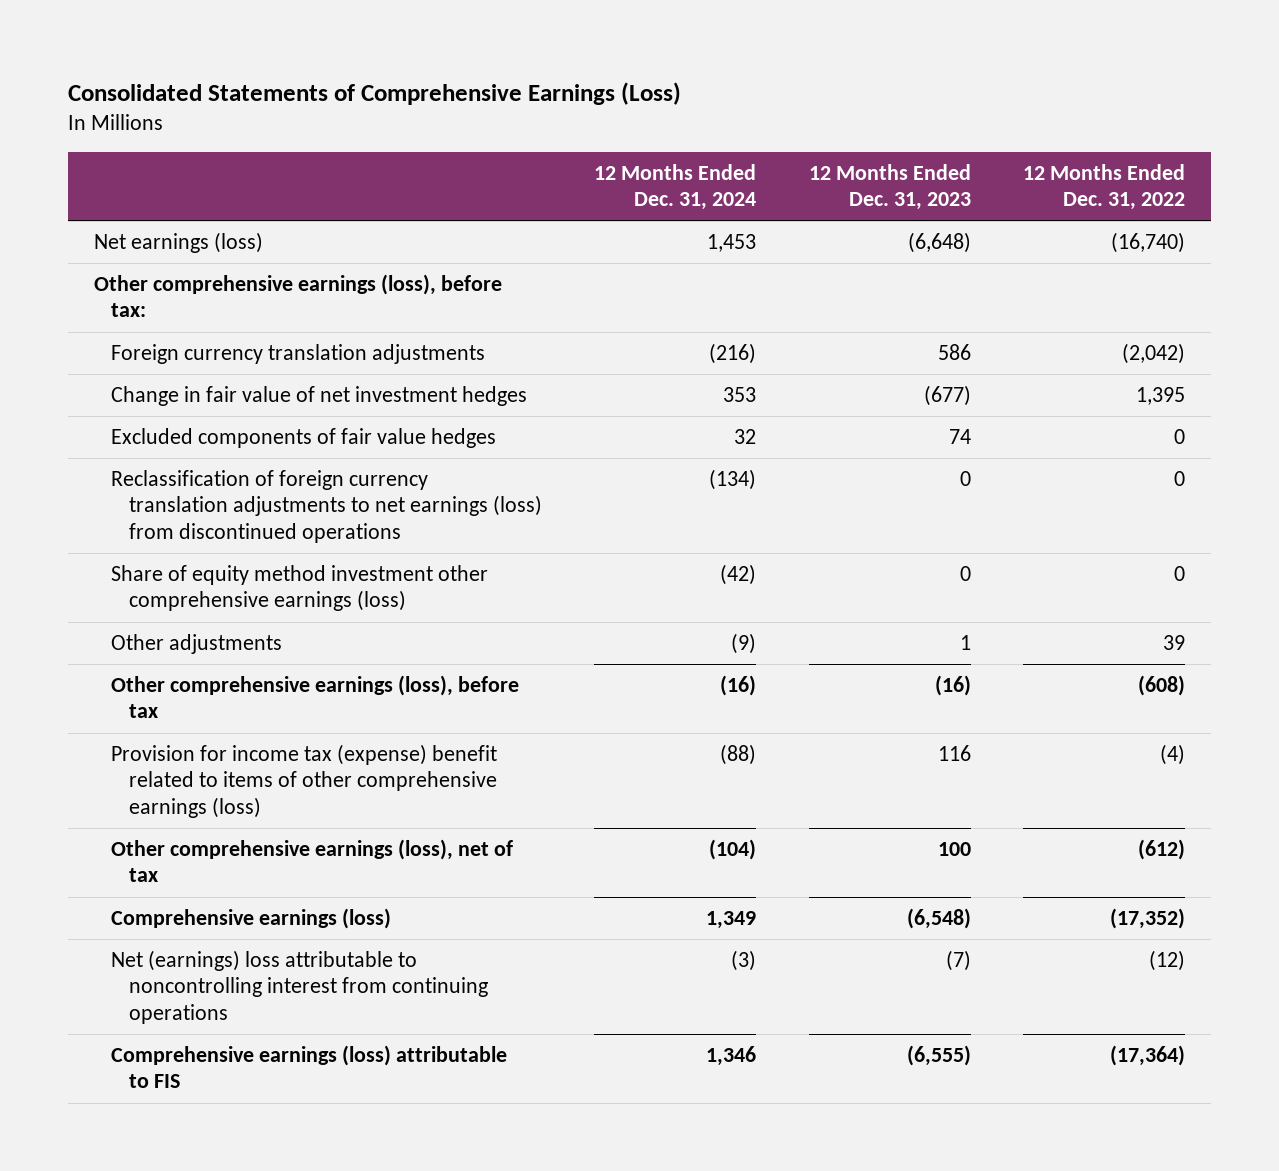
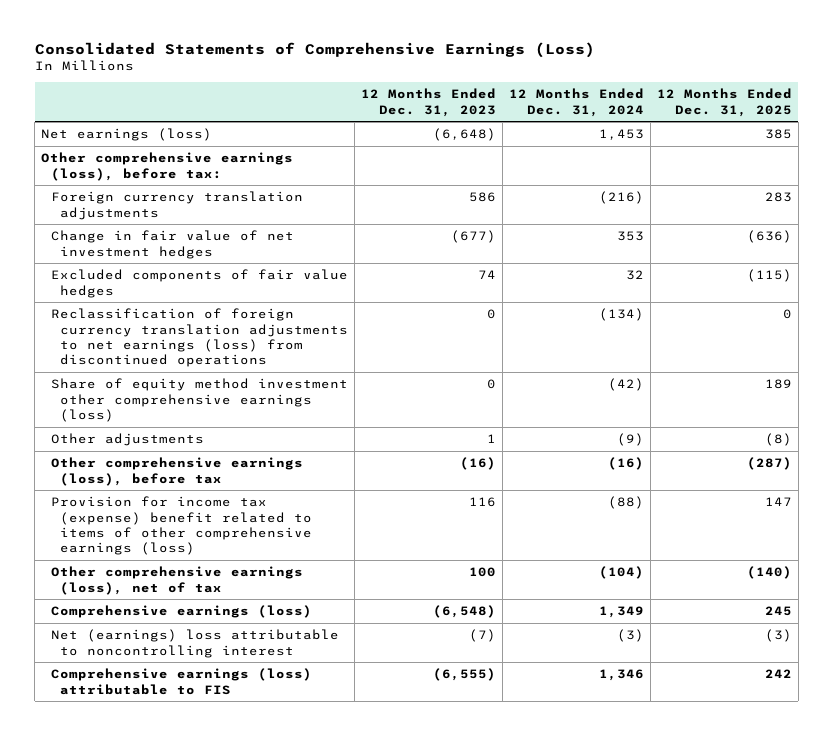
- | 12 Months Ended Dec. 31, 2024 | 12 Months Ended Dec. 31, 2023 | 12 Months Ended Dec. 31, 2022
+ | 12 Months Ended Dec. 31, 2023 | 12 Months Ended Dec. 31, 2024 | 12 Months Ended Dec. 31, 2025
- Net (earnings) loss attributable to noncontrolling interest from continuing operations | (3) | (7) | (12)
+ Net (earnings) loss attributable to noncontrolling interest | (7) | (3) | (3)

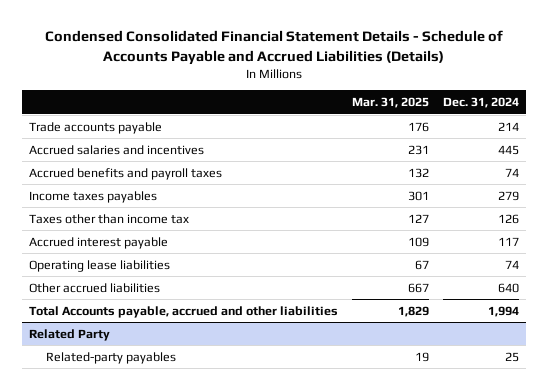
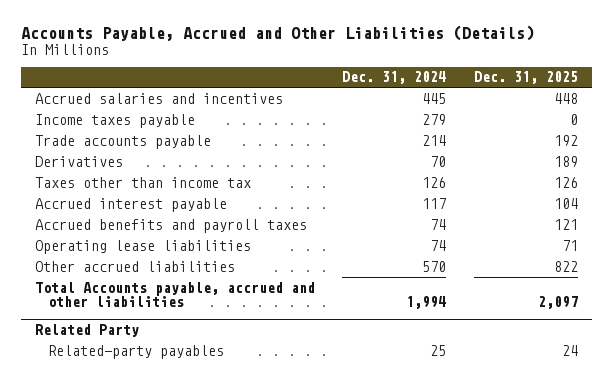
- Condensed Consolidated Financial Statement Details - Schedule of Accounts Payable and Accrued Liabilities (Details)
+ Accounts Payable, Accrued and Other Liabilities (Details)
- | Mar. 31, 2025 | Dec. 31, 2024
+ | Dec. 31, 2024 | Dec. 31, 2025
- Income taxes payables | 301 | 279
+ Income taxes payable | 279 | 0
moved down: Trade accounts payable | 214 | 192
+ Derivatives | 70 | 189
moved down: Accrued benefits and payroll taxes | 74 | 121
- Other accrued liabilities | 667 | 640
+ Other accrued liabilities | 570 | 822

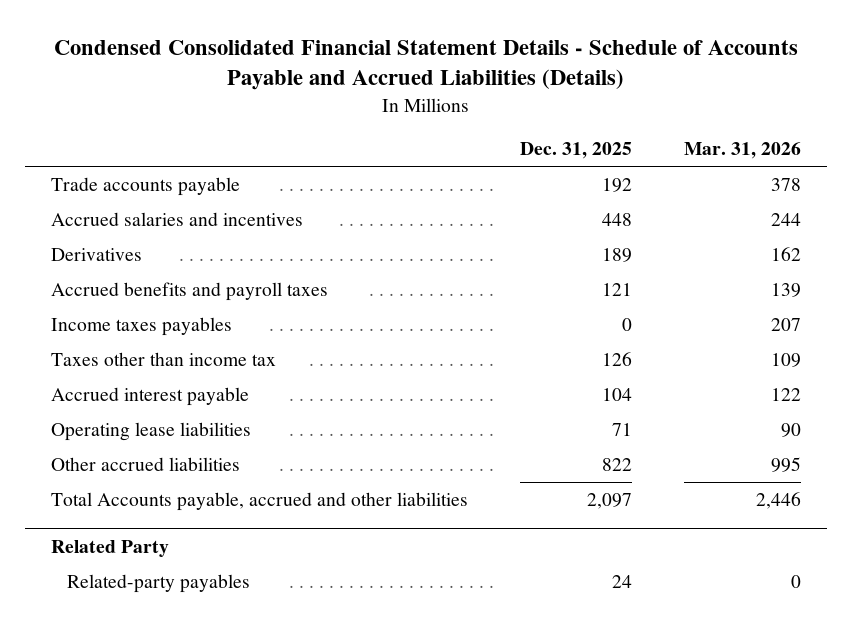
- Accounts Payable, Accrued and Other Liabilities (Details)
+ Condensed Consolidated Financial Statement Details - Schedule of Accounts Payable and Accrued Liabilities (Details)
- | Dec. 31, 2024 | Dec. 31, 2025
+ | Dec. 31, 2025 | Mar. 31, 2026
- Income taxes payable | 279 | 0
moved down: Accrued salaries and incentives | 448 | 244
moved up: Accrued benefits and payroll taxes | 121 | 139
+ Income taxes payables | 0 | 207

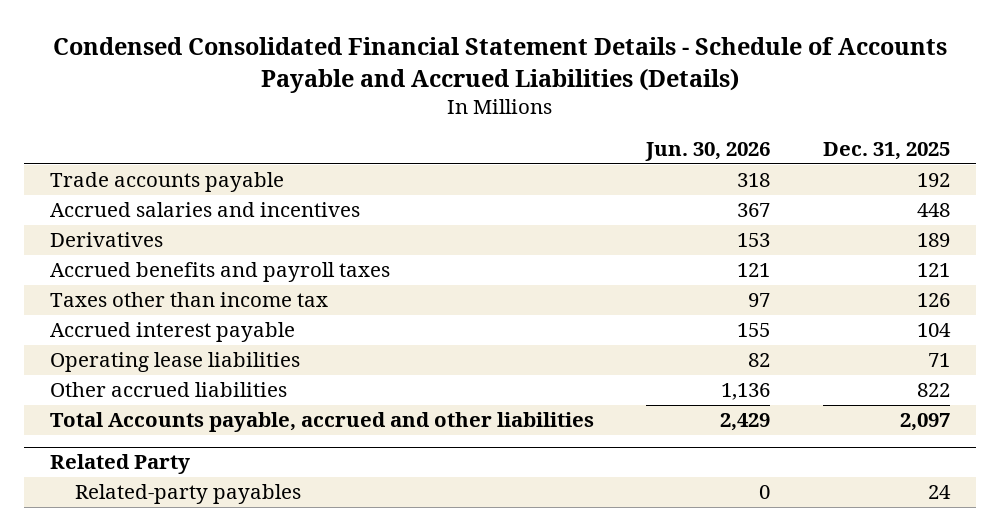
- | Dec. 31, 2025 | Mar. 31, 2026
+ | Jun. 30, 2026 | Dec. 31, 2025
- Income taxes payables | 0 | 207

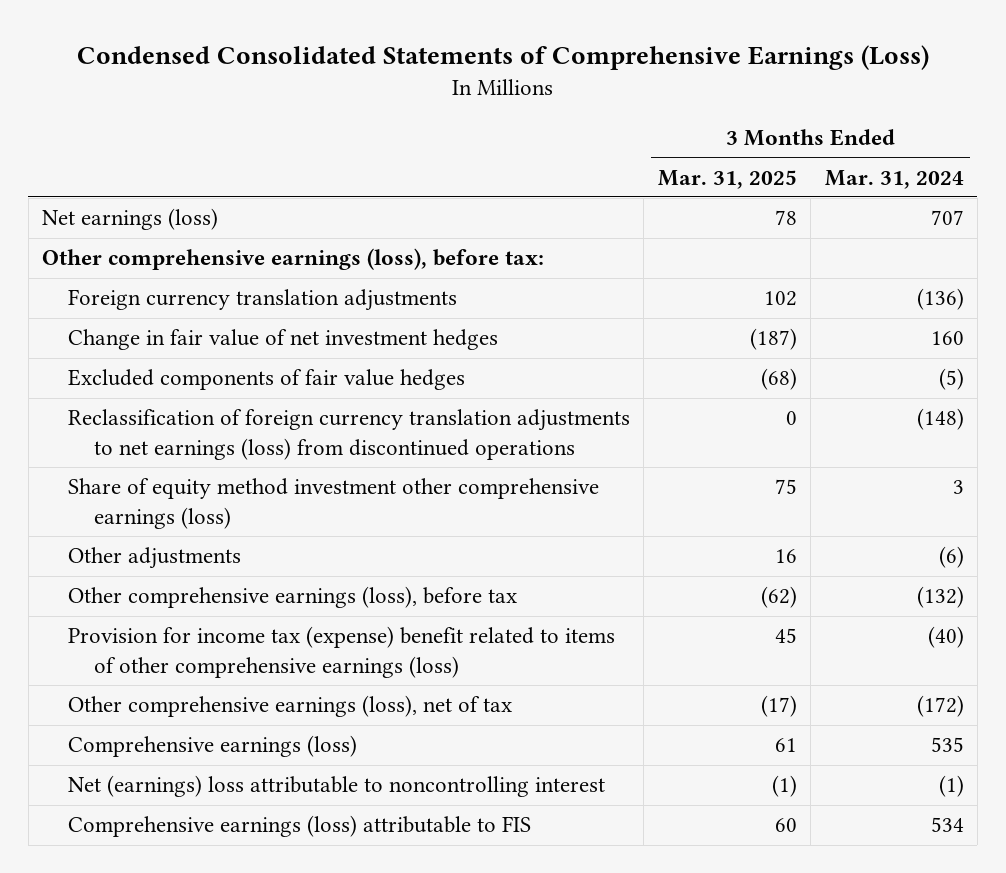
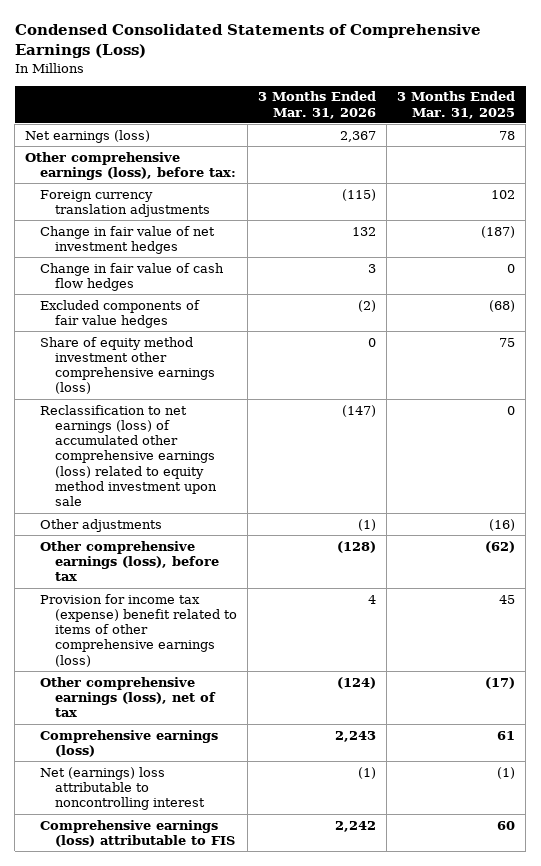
- | 3 Months Ended Mar. 31, 2025 | 3 Months Ended Mar. 31, 2024
+ | 3 Months Ended Mar. 31, 2026 | 3 Months Ended Mar. 31, 2025
+ Change in fair value of cash flow hedges | 3 | 0
- Reclassification of foreign currency translation adjustments to net earnings (loss) from discontinued operations | 0 | (148)
- Other adjustments | 16 | (6)
+ Reclassification to net earnings (loss) of accumulated other comprehensive earnings (loss) related to equity method investment upon sale | (147) | 0
+ Other adjustments | (1) | (16)

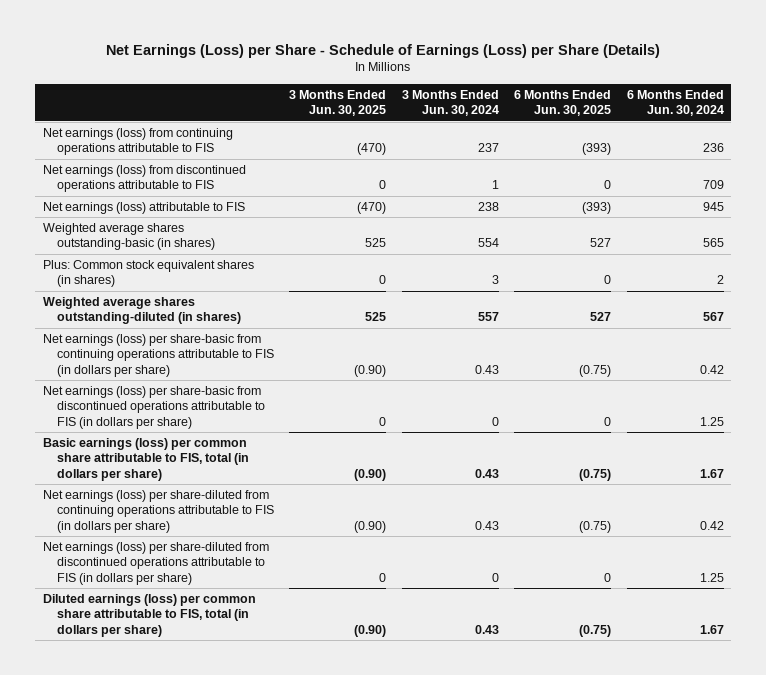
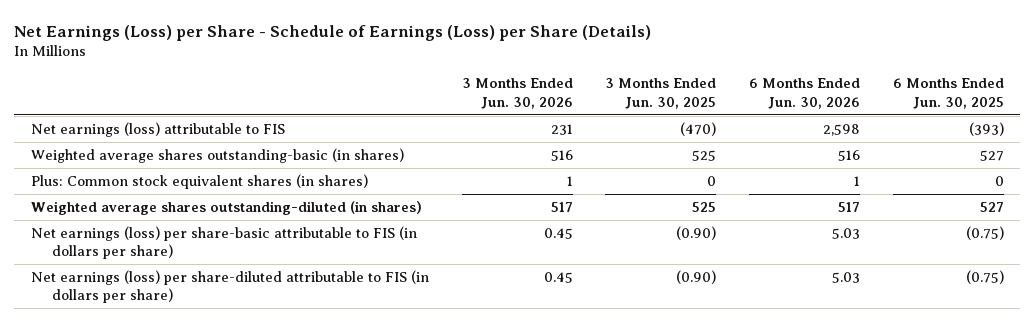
- | 3 Months Ended Jun. 30, 2025 | 3 Months Ended Jun. 30, 2024 | 6 Months Ended Jun. 30, 2025 | 6 Months Ended Jun. 30, 2024
+ | 3 Months Ended Jun. 30, 2026 | 3 Months Ended Jun. 30, 2025 | 6 Months Ended Jun. 30, 2026 | 6 Months Ended Jun. 30, 2025
- Net earnings (loss) from continuing operations attributable to FIS | (470) | 237 | (393) | 236
- Net earnings (loss) from discontinued operations attributable to FIS | 0 | 1 | 0 | 709
- Net earnings (loss) per share-basic from continuing operations attributable to FIS (in dollars per share) | (0.90) | 0.43 | (0.75) | 0.42
- Net earnings (loss) per share-basic from discontinued operations attributable to FIS (in dollars per share) | 0 | 0 | 0 | 1.25
- Basic earnings (loss) per common share attributable to FIS, total (in dollars per share) | (0.90) | 0.43 | (0.75) | 1.67
- Net earnings (loss) per share-diluted from continuing operations attributable to FIS (in dollars per share) | (0.90) | 0.43 | (0.75) | 0.42
- Net earnings (loss) per share-diluted from discontinued operations attributable to FIS (in dollars per share) | 0 | 0 | 0 | 1.25
- Diluted earnings (loss) per common share attributable to FIS, total (in dollars per share) | (0.90) | 0.43 | (0.75) | 1.67
+ Net earnings (loss) per share-basic attributable to FIS (in dollars per share) | 0.45 | (0.90) | 5.03 | (0.75)
+ Net earnings (loss) per share-diluted attributable to FIS (in dollars per share) | 0.45 | (0.90) | 5.03 | (0.75)

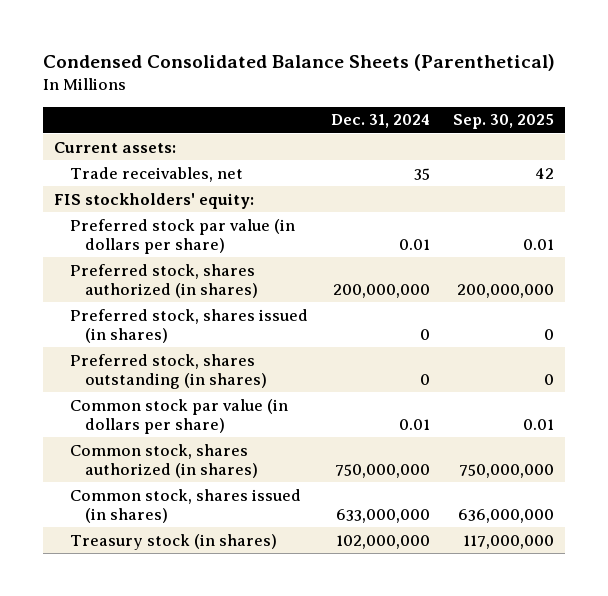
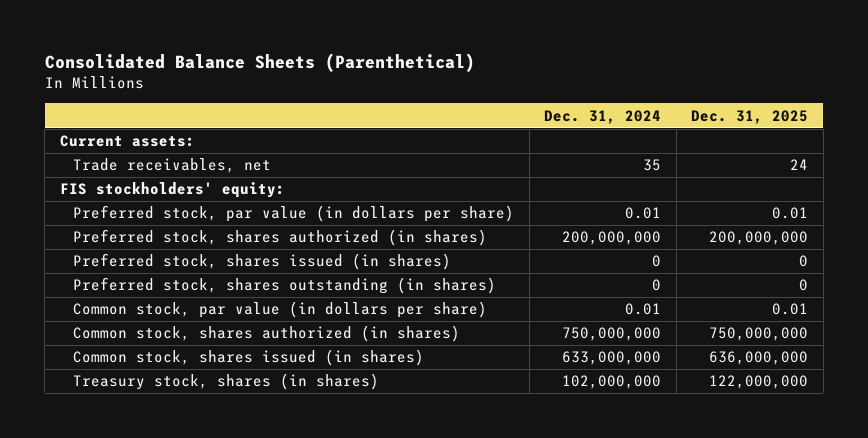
- Condensed Consolidated Balance Sheets (Parenthetical)
+ Consolidated Balance Sheets (Parenthetical)
- | Dec. 31, 2024 | Sep. 30, 2025
+ | Dec. 31, 2024 | Dec. 31, 2025
- Preferred stock par value (in dollars per share) | 0.01 | 0.01
+ Preferred stock, par value (in dollars per share) | 0.01 | 0.01
- Common stock par value (in dollars per share) | 0.01 | 0.01
+ Common stock, par value (in dollars per share) | 0.01 | 0.01
- Treasury stock (in shares) | 102,000,000 | 117,000,000
+ Treasury stock, shares (in shares) | 102,000,000 | 122,000,000

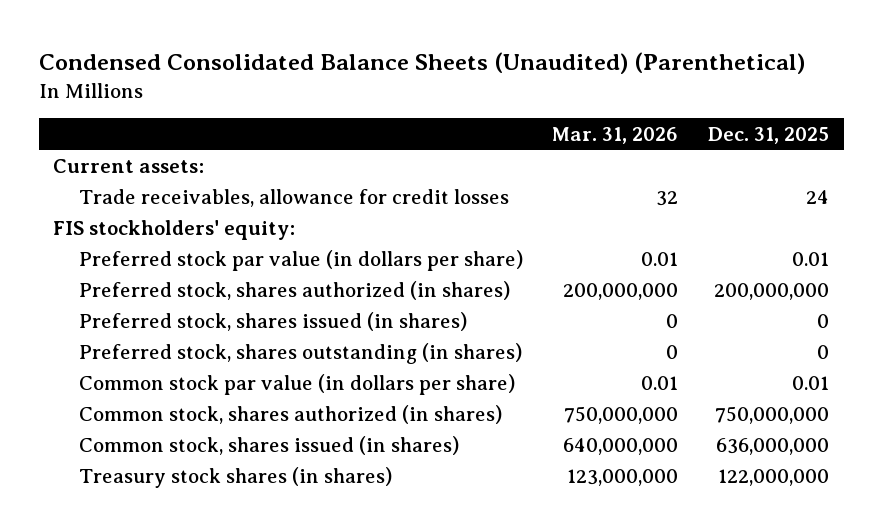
- Consolidated Balance Sheets (Parenthetical)
+ Condensed Consolidated Balance Sheets (Unaudited) (Parenthetical)
- | Dec. 31, 2024 | Dec. 31, 2025
+ | Mar. 31, 2026 | Dec. 31, 2025
- Trade receivables, net | 35 | 24
+ Trade receivables, allowance for credit losses | 32 | 24
- Preferred stock, par value (in dollars per share) | 0.01 | 0.01
+ Preferred stock par value (in dollars per share) | 0.01 | 0.01
- Common stock, par value (in dollars per share) | 0.01 | 0.01
+ Common stock par value (in dollars per share) | 0.01 | 0.01
- Treasury stock, shares (in shares) | 102,000,000 | 122,000,000
+ Treasury stock shares (in shares) | 123,000,000 | 122,000,000

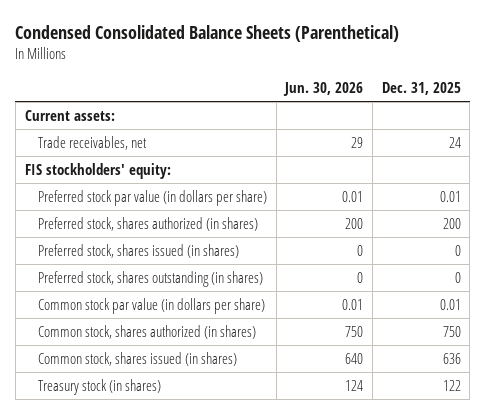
- Condensed Consolidated Balance Sheets (Unaudited) (Parenthetical)
+ Condensed Consolidated Balance Sheets (Parenthetical)
- | Mar. 31, 2026 | Dec. 31, 2025
+ | Jun. 30, 2026 | Dec. 31, 2025
- Trade receivables, allowance for credit losses | 32 | 24
+ Trade receivables, net | 29 | 24
- Preferred stock, shares authorized (in shares) | 200,000,000 | 200,000,000
+ Preferred stock, shares authorized (in shares) | 200 | 200
- Common stock, shares authorized (in shares) | 750,000,000 | 750,000,000
- Common stock, shares issued (in shares) | 640,000,000 | 636,000,000
- Treasury stock shares (in shares) | 123,000,000 | 122,000,000
+ Common stock, shares authorized (in shares) | 750 | 750
+ Common stock, shares issued (in shares) | 640 | 636
+ Treasury stock (in shares) | 124 | 122

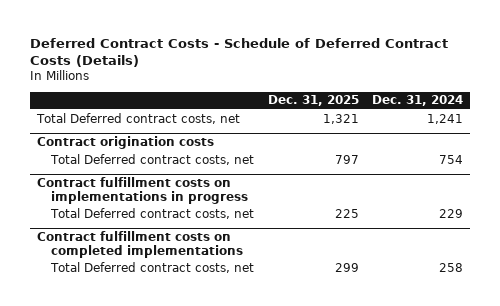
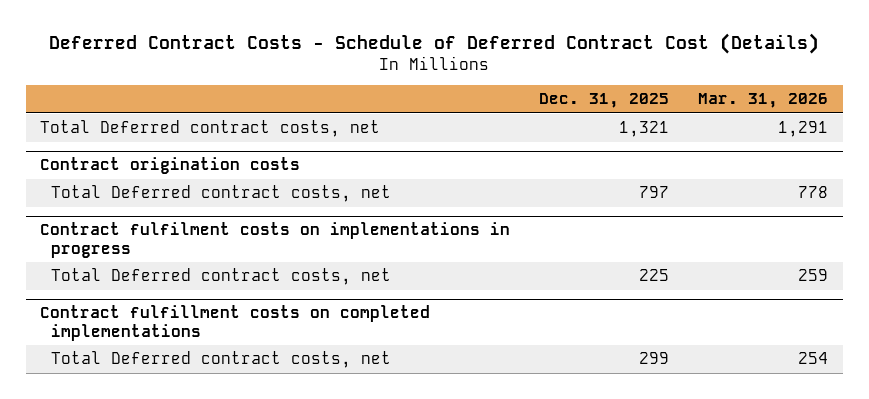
- Deferred Contract Costs - Schedule of Deferred Contract Costs (Details)
+ Deferred Contract Costs - Schedule of Deferred Contract Cost (Details)
- | Dec. 31, 2025 | Dec. 31, 2024
+ | Dec. 31, 2025 | Mar. 31, 2026
- Contract fulfillment costs on implementations in progress
+ Contract fulfilment costs on implementations in progress

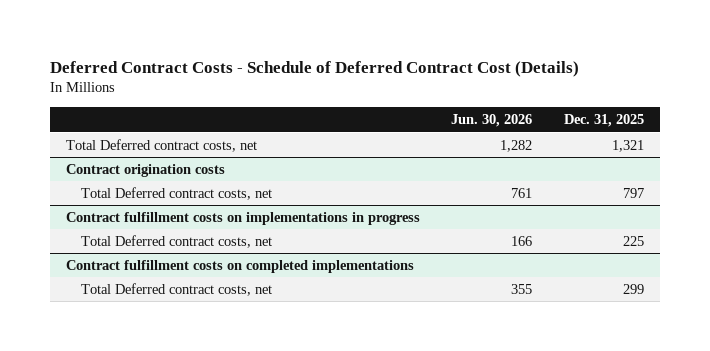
- | Dec. 31, 2025 | Mar. 31, 2026
+ | Jun. 30, 2026 | Dec. 31, 2025
- Contract fulfilment costs on implementations in progress
+ Contract fulfillment costs on implementations in progress

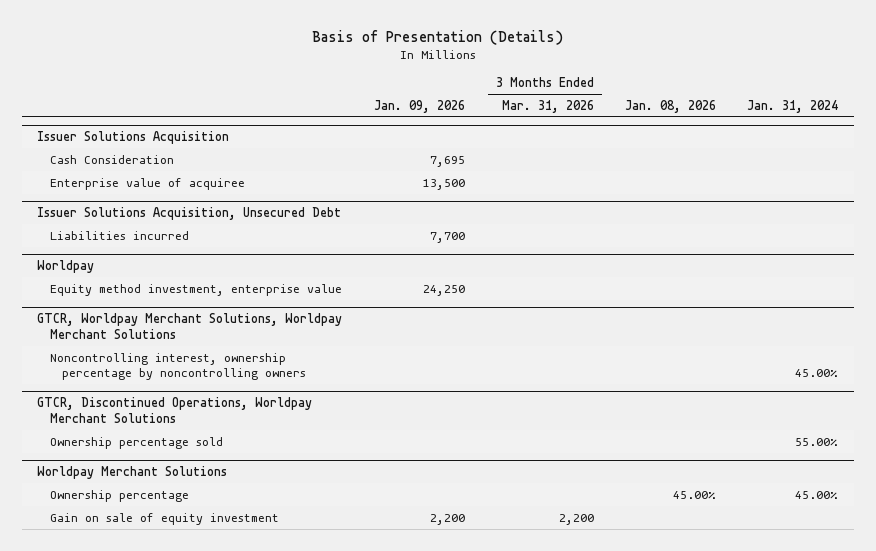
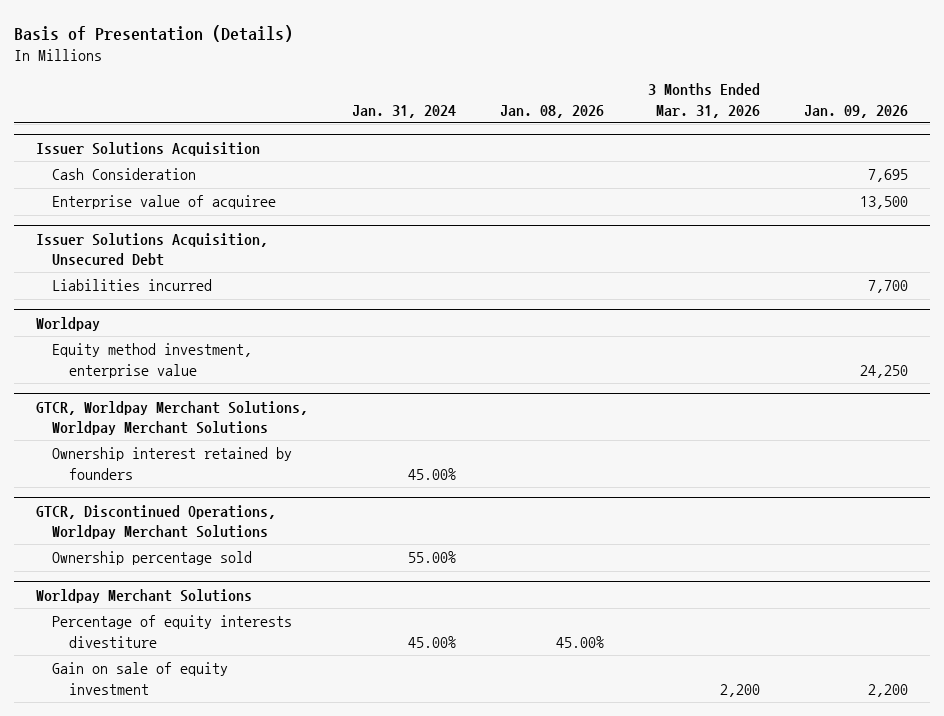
- | Jan. 09, 2026 | 3 Months Ended Mar. 31, 2026 | Jan. 08, 2026 | Jan. 31, 2024
+ | Jan. 31, 2024 | Jan. 08, 2026 | 3 Months Ended Mar. 31, 2026 | Jan. 09, 2026
@ GTCR, Worldpay Merchant Solutions, Worldpay Merchant Solutions
- Noncontrolling interest, ownership percentage by noncontrolling owners | | | | 45.00%
+ Ownership interest retained by founders | 45.00% | | |
@ Worldpay Merchant Solutions
- Ownership percentage | | | 45.00% | 45.00%
+ Percentage of equity interests divestiture | 45.00% | 45.00% | |

